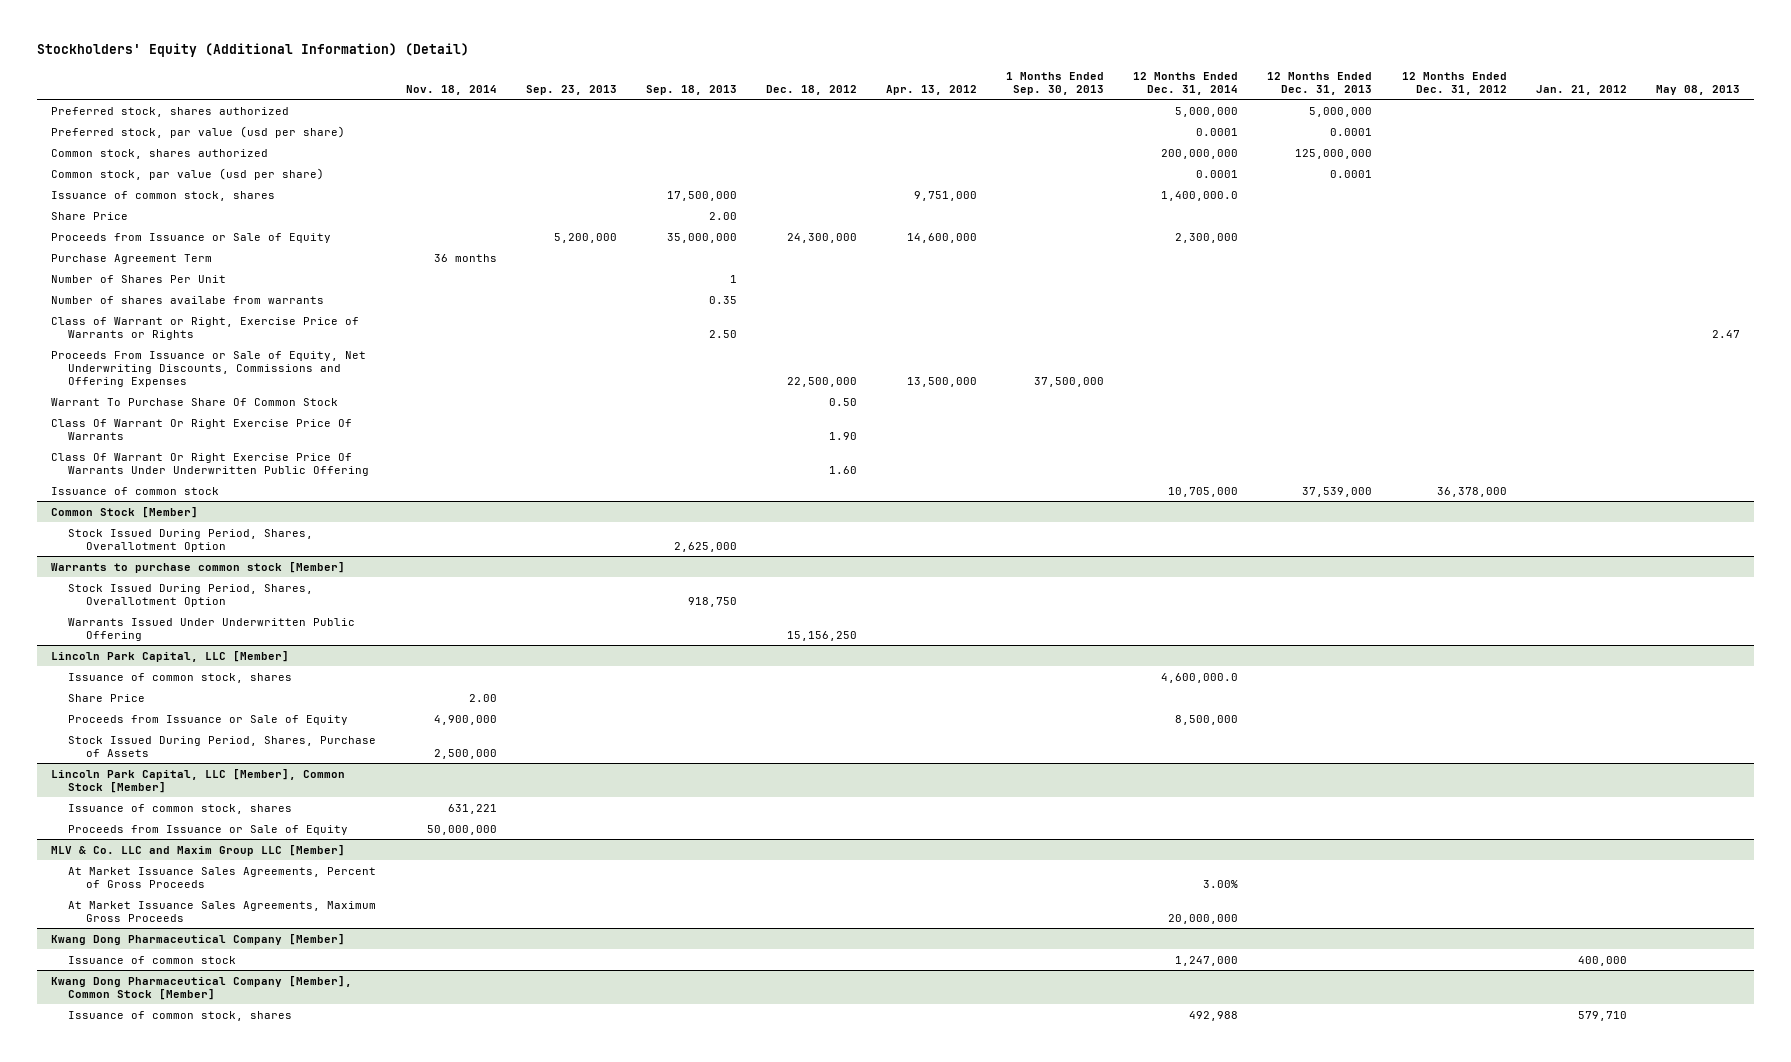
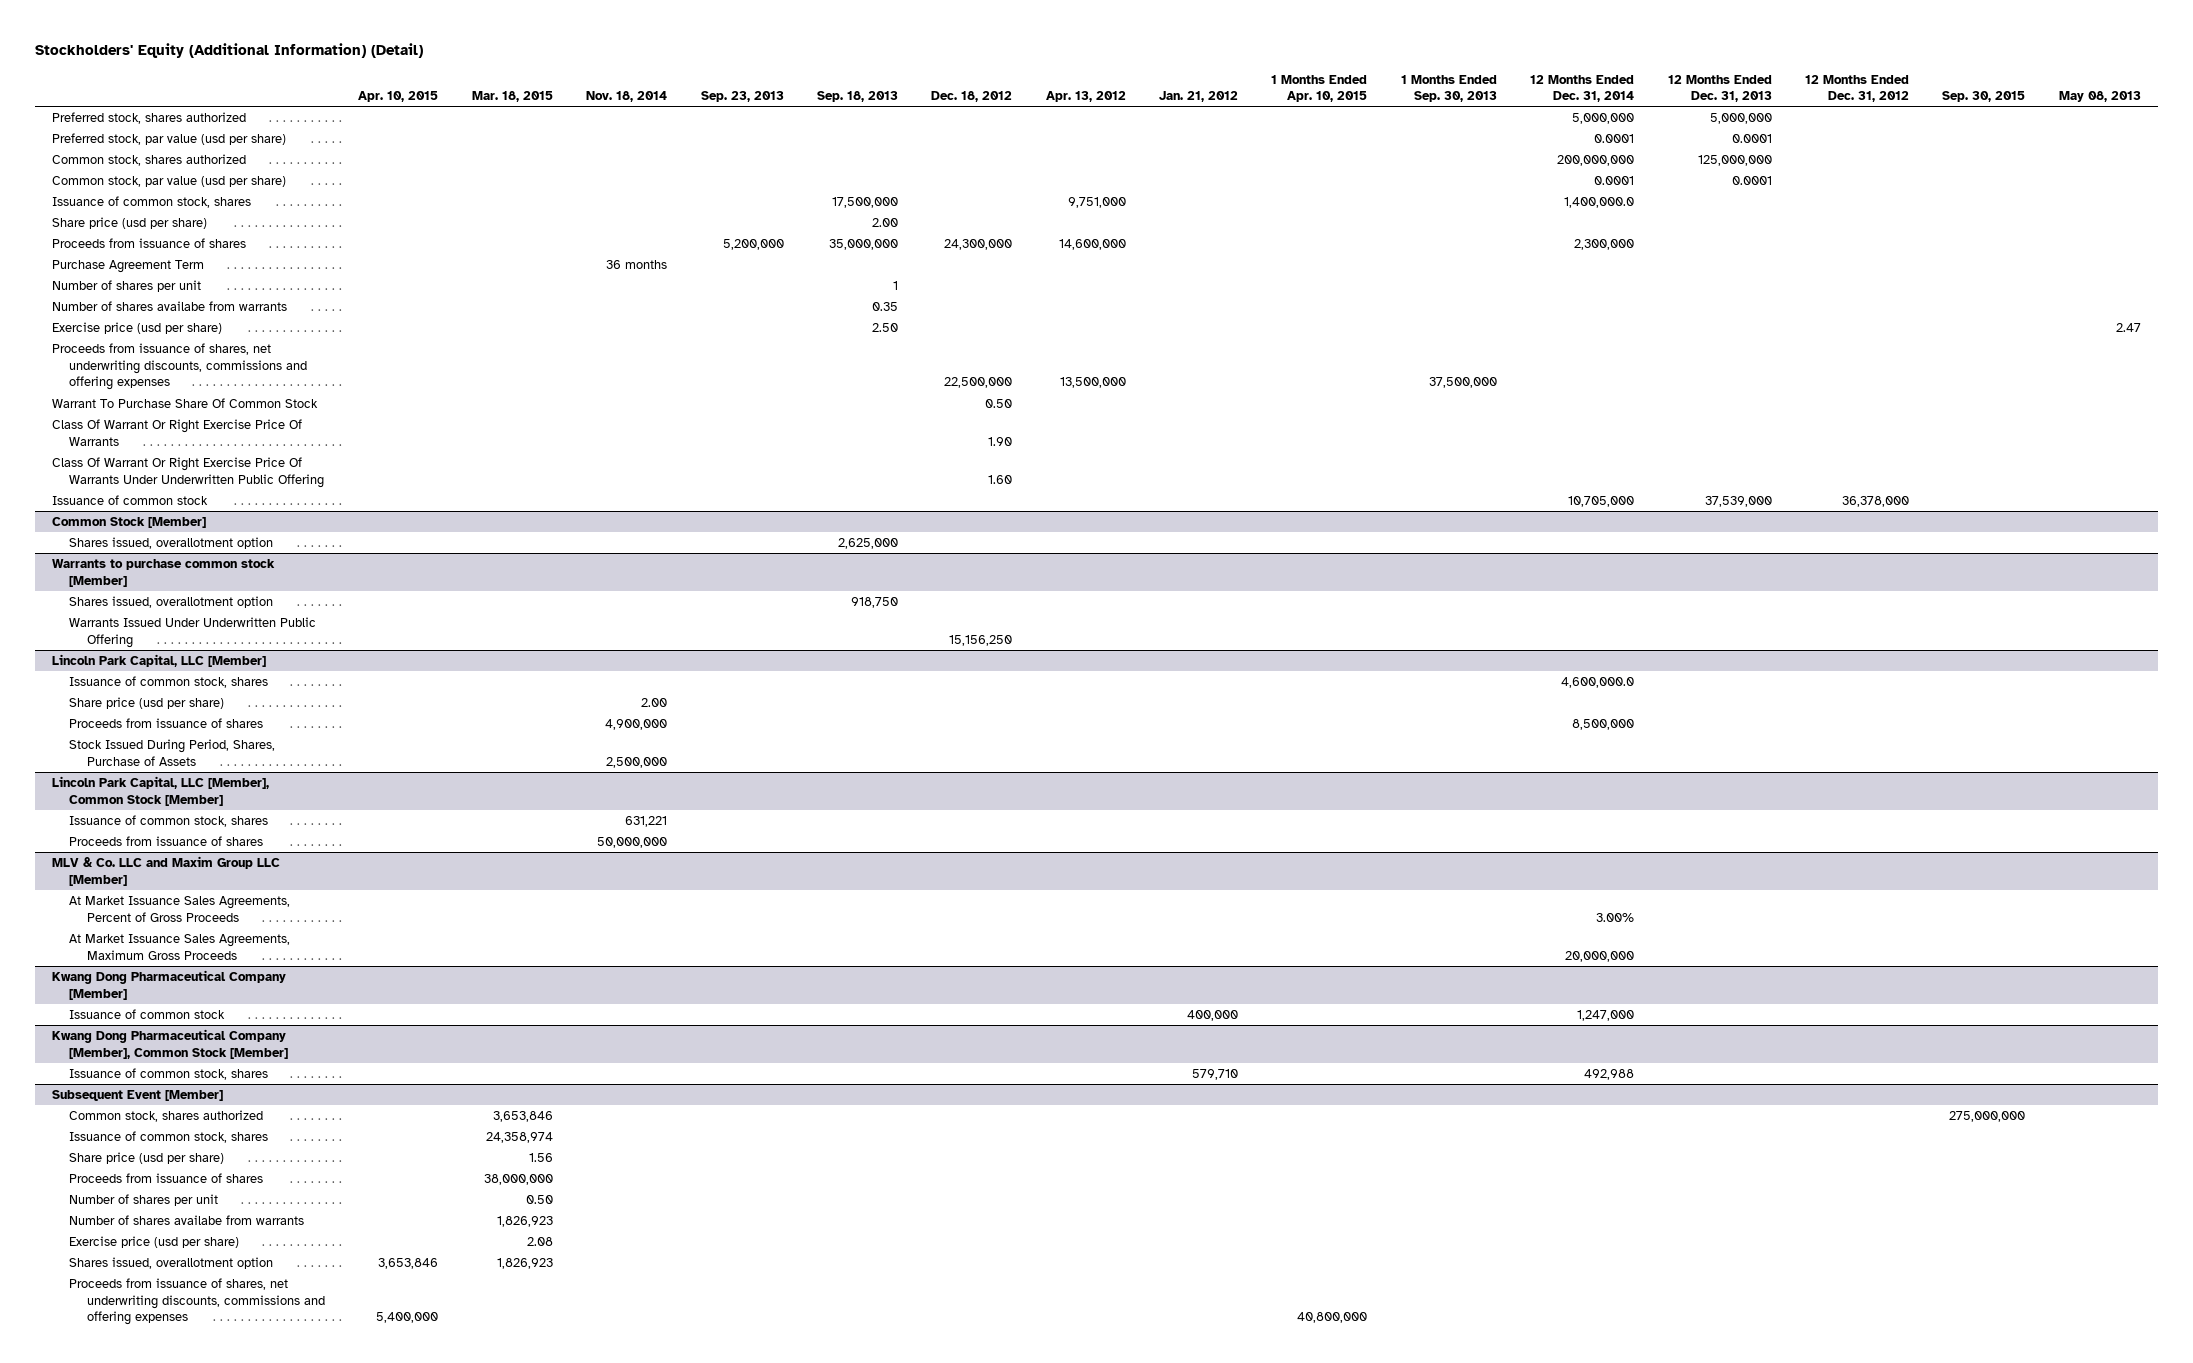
- | Nov. 18, 2014 | Sep. 23, 2013 | Sep. 18, 2013 | Dec. 18, 2012 | Apr. 13, 2012 | 1 Months Ended Sep. 30, 2013 | 12 Months Ended Dec. 31, 2014 | 12 Months Ended Dec. 31, 2013 | 12 Months Ended Dec. 31, 2012 | Jan. 21, 2012 | May 08, 2013
+ | Apr. 10, 2015 | Mar. 18, 2015 | Nov. 18, 2014 | Sep. 23, 2013 | Sep. 18, 2013 | Dec. 18, 2012 | Apr. 13, 2012 | Jan. 21, 2012 | 1 Months Ended Apr. 10, 2015 | 1 Months Ended Sep. 30, 2013 | 12 Months Ended Dec. 31, 2014 | 12 Months Ended Dec. 31, 2013 | 12 Months Ended Dec. 31, 2012 | Sep. 30, 2015 | May 08, 2013
- Share Price | | | 2.00 | | | | | | | |
- Proceeds from Issuance or Sale of Equity | | 5,200,000 | 35,000,000 | 24,300,000 | 14,600,000 | | 2,300,000 | | | |
+ Share price (usd per share) | | | | | 2.00 | | | | | | | | | |
+ Proceeds from issuance of shares | | | | 5,200,000 | 35,000,000 | 24,300,000 | 14,600,000 | | | | 2,300,000 | | | |
- Number of Shares Per Unit | | | 1 | | | | | | | |
+ Number of shares per unit | | | | | 1 | | | | | | | | | |
- Class of Warrant or Right, Exercise Price of Warrants or Rights | | | 2.50 | | | | | | | | 2.47
- Proceeds From Issuance or Sale of Equity, Net Underwriting Discounts, Commissions and Offering Expenses | | | | 22,500,000 | 13,500,000 | 37,500,000 | | | | |
+ Exercise price (usd per share) | | | | | 2.50 | | | | | | | | | | 2.47
+ Proceeds from issuance of shares, net underwriting discounts, commissions and offering expenses | | | | | | 22,500,000 | 13,500,000 | | | 37,500,000 | | | | |
@ Common Stock [Member]
- Stock Issued During Period, Shares, Overallotment Option | | | 2,625,000 | | | | | | | |
+ Shares issued, overallotment option | | | | | 2,625,000 | | | | | | | | | |
@ Warrants to purchase common stock [Member]
- Stock Issued During Period, Shares, Overallotment Option | | | 918,750 | | | | | | | |
+ Shares issued, overallotment option | | | | | 918,750 | | | | | | | | | |
@ Lincoln Park Capital, LLC [Member]
- Share Price | 2.00 | | | | | | | | | |
- Proceeds from Issuance or Sale of Equity | 4,900,000 | | | | | | 8,500,000 | | | |
+ Share price (usd per share) | | | 2.00 | | | | | | | | | | | |
+ Proceeds from issuance of shares | | | 4,900,000 | | | | | | | | 8,500,000 | | | |
@ Lincoln Park Capital, LLC [Member], Common Stock [Member]
- Proceeds from Issuance or Sale of Equity | 50,000,000 | | | | | | | | | |
+ Proceeds from issuance of shares | | | 50,000,000 | | | | | | | | | | | |
+ Subsequent Event [Member]
+ Common stock, shares authorized | | 3,653,846 | | | | | | | | | | | | 275,000,000 |
+ Issuance of common stock, shares | | 24,358,974 | | | | | | | | | | | | |
+ Share price (usd per share) | | 1.56 | | | | | | | | | | | | |
+ Proceeds from issuance of shares | | 38,000,000 | | | | | | | | | | | | |
+ Number of shares per unit | | 0.50 | | | | | | | | | | | | |
+ Number of shares availabe from warrants | | 1,826,923 | | | | | | | | | | | | |
+ Exercise price (usd per share) | | 2.08 | | | | | | | | | | | | |
+ Shares issued, overallotment option | 3,653,846 | 1,826,923 | | | | | | | | | | | | |
+ Proceeds from issuance of shares, net underwriting discounts, commissions and offering expenses | 5,400,000 | | | | | | | | 40,800,000 | | | | | |

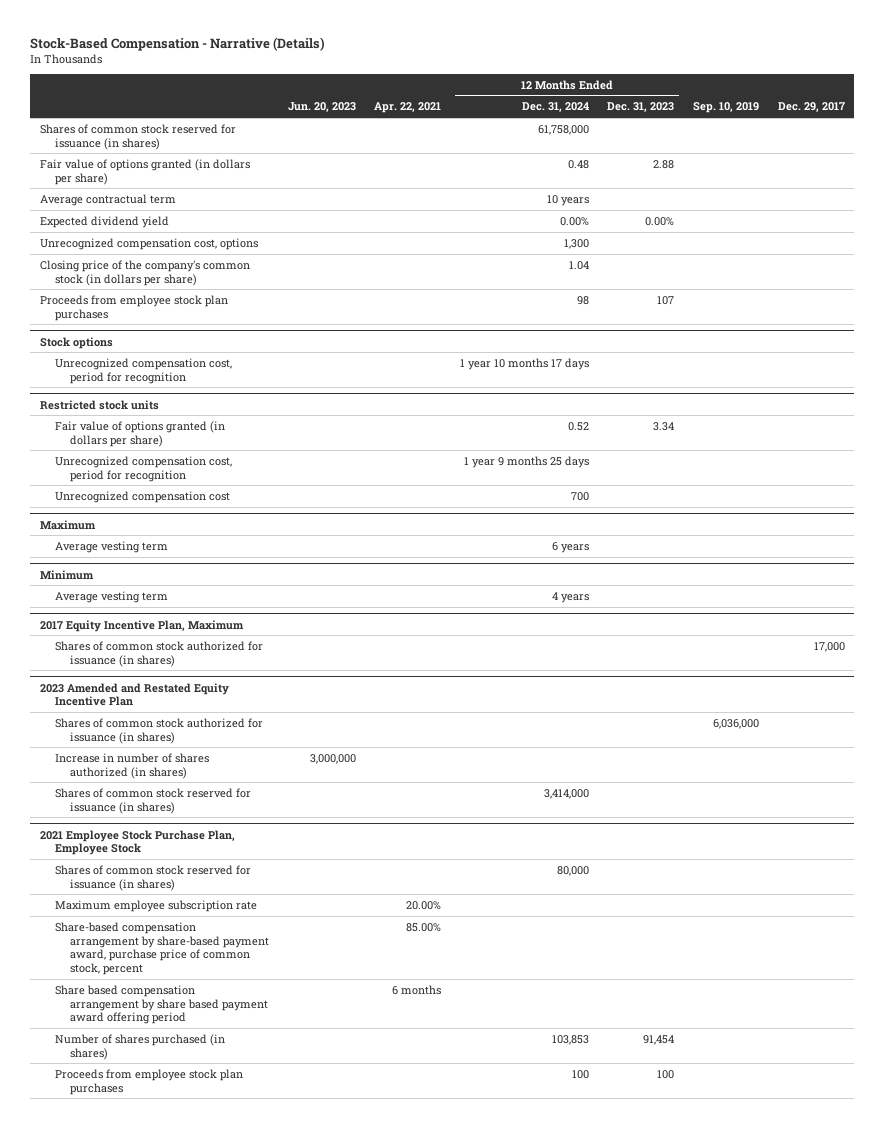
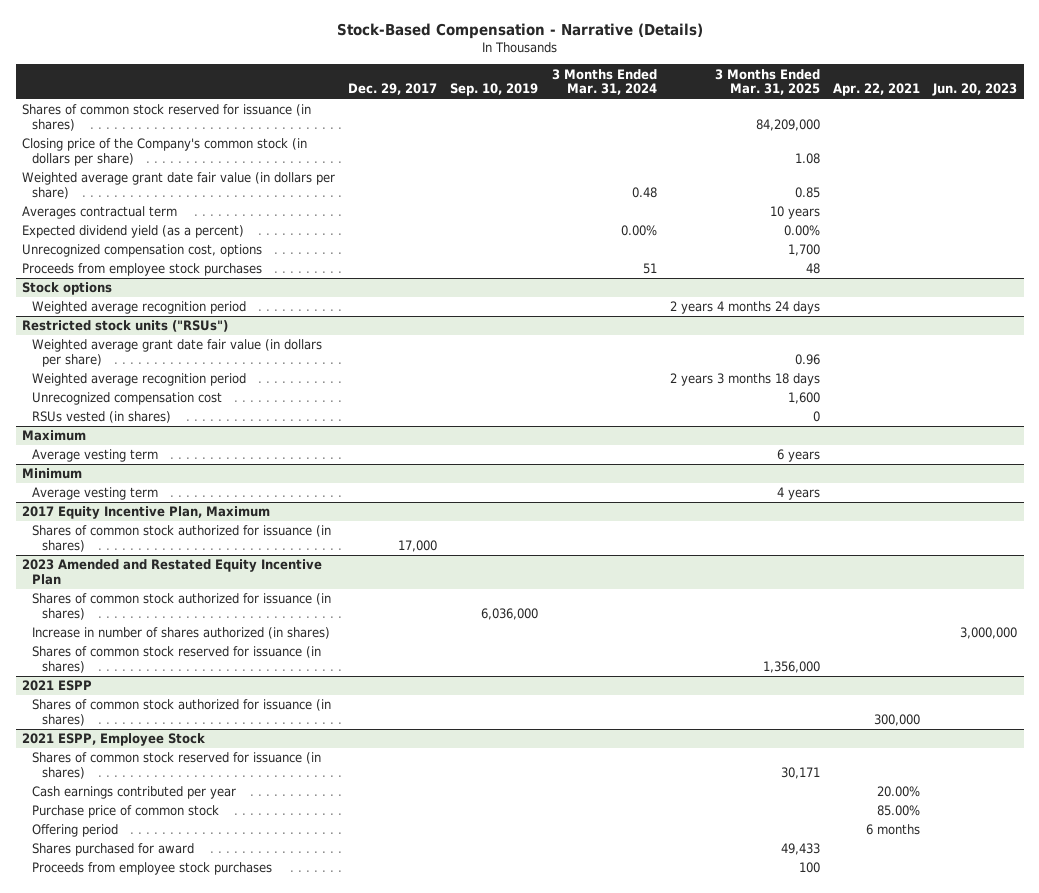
- | Jun. 20, 2023 | Apr. 22, 2021 | 12 Months Ended Dec. 31, 2024 | 12 Months Ended Dec. 31, 2023 | Sep. 10, 2019 | Dec. 29, 2017
+ | Dec. 29, 2017 | Sep. 10, 2019 | 3 Months Ended Mar. 31, 2024 | 3 Months Ended Mar. 31, 2025 | Apr. 22, 2021 | Jun. 20, 2023
- Fair value of options granted (in dollars per share) | | | 0.48 | 2.88 | |
- Average contractual term | | | 10 years | | |
- Expected dividend yield | | | 0.00% | 0.00% | |
+ Closing price of the Company's common stock (in dollars per share) | | | | 1.08 | |
+ Weighted average grant date fair value (in dollars per share) | | | 0.48 | 0.85 | |
+ Averages contractual term | | | | 10 years | |
+ Expected dividend yield (as a percent) | | | 0.00% | 0.00% | |
- Closing price of the company's common stock (in dollars per share) | | | 1.04 | | |
- Proceeds from employee stock plan purchases | | | 98 | 107 | |
+ Proceeds from employee stock purchases | | | 51 | 48 | |
@ Stock options
- Unrecognized compensation cost, period for recognition | | | 1 year 10 months 17 days | | |
- Restricted stock units
- Fair value of options granted (in dollars per share) | | | 0.52 | 3.34 | |
- Unrecognized compensation cost, period for recognition | | | 1 year 9 months 25 days | | |
@ Stock options
+ Weighted average recognition period | | | | 2 years 4 months 24 days | |
+ Restricted stock units ("RSUs")
+ Weighted average grant date fair value (in dollars per share) | | | | 0.96 | |
+ Weighted average recognition period | | | | 2 years 3 months 18 days | |
+ RSUs vested (in shares) | | | | 0 | |
- 2021 Employee Stock Purchase Plan, Employee Stock
+ 2021 ESPP
+ Shares of common stock authorized for issuance (in shares) | | | | | 300,000 |
+ 2021 ESPP, Employee Stock
- Maximum employee subscription rate | | 20.00% | | | |
- Share-based compensation arrangement by share-based payment award, purchase price of common stock, percent | | 85.00% | | | |
- Share based compensation arrangement by share based payment award offering period | | 6 months | | | |
- Number of shares purchased (in shares) | | | 103,853 | 91,454 | |
- Proceeds from employee stock plan purchases | | | 100 | 100 | |
+ Cash earnings contributed per year | | | | | 20.00% |
+ Purchase price of common stock | | | | | 85.00% |
+ Offering period | | | | | 6 months |
+ Shares purchased for award | | | | 49,433 | |
+ Proceeds from employee stock purchases | | | | 100 | |

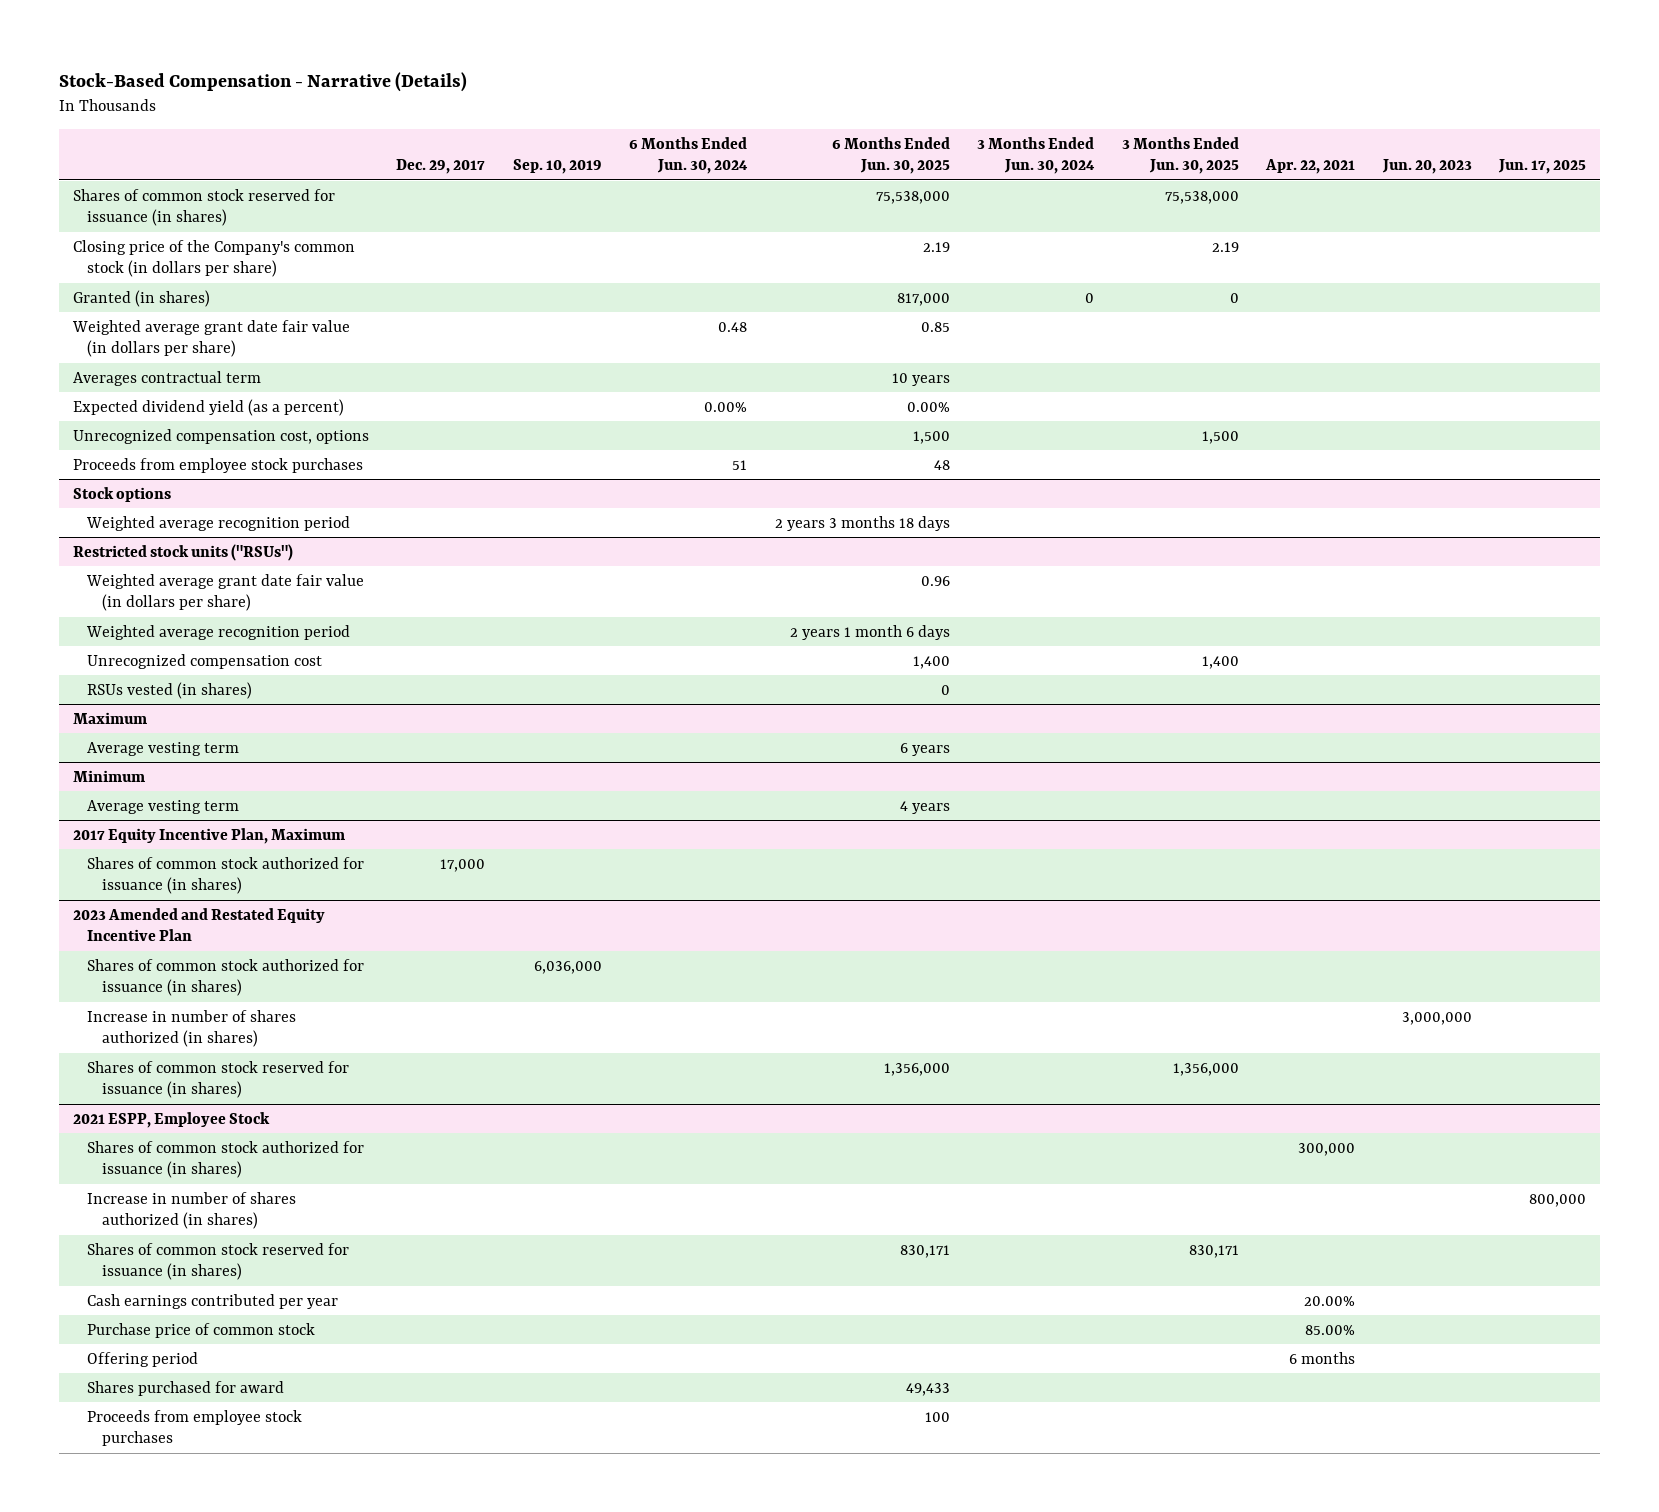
- | Dec. 29, 2017 | Sep. 10, 2019 | 3 Months Ended Mar. 31, 2024 | 3 Months Ended Mar. 31, 2025 | Apr. 22, 2021 | Jun. 20, 2023
+ | Dec. 29, 2017 | Sep. 10, 2019 | 6 Months Ended Jun. 30, 2024 | 6 Months Ended Jun. 30, 2025 | 3 Months Ended Jun. 30, 2024 | 3 Months Ended Jun. 30, 2025 | Apr. 22, 2021 | Jun. 20, 2023 | Jun. 17, 2025
+ Granted (in shares) | | | | 817,000 | 0 | 0 | | |
- 2021 ESPP
- Shares of common stock authorized for issuance (in shares) | | | | | 300,000 |
@ 2021 ESPP, Employee Stock
+ Shares of common stock authorized for issuance (in shares) | | | | | | | 300,000 | |
+ Increase in number of shares authorized (in shares) | | | | | | | | | 800,000

